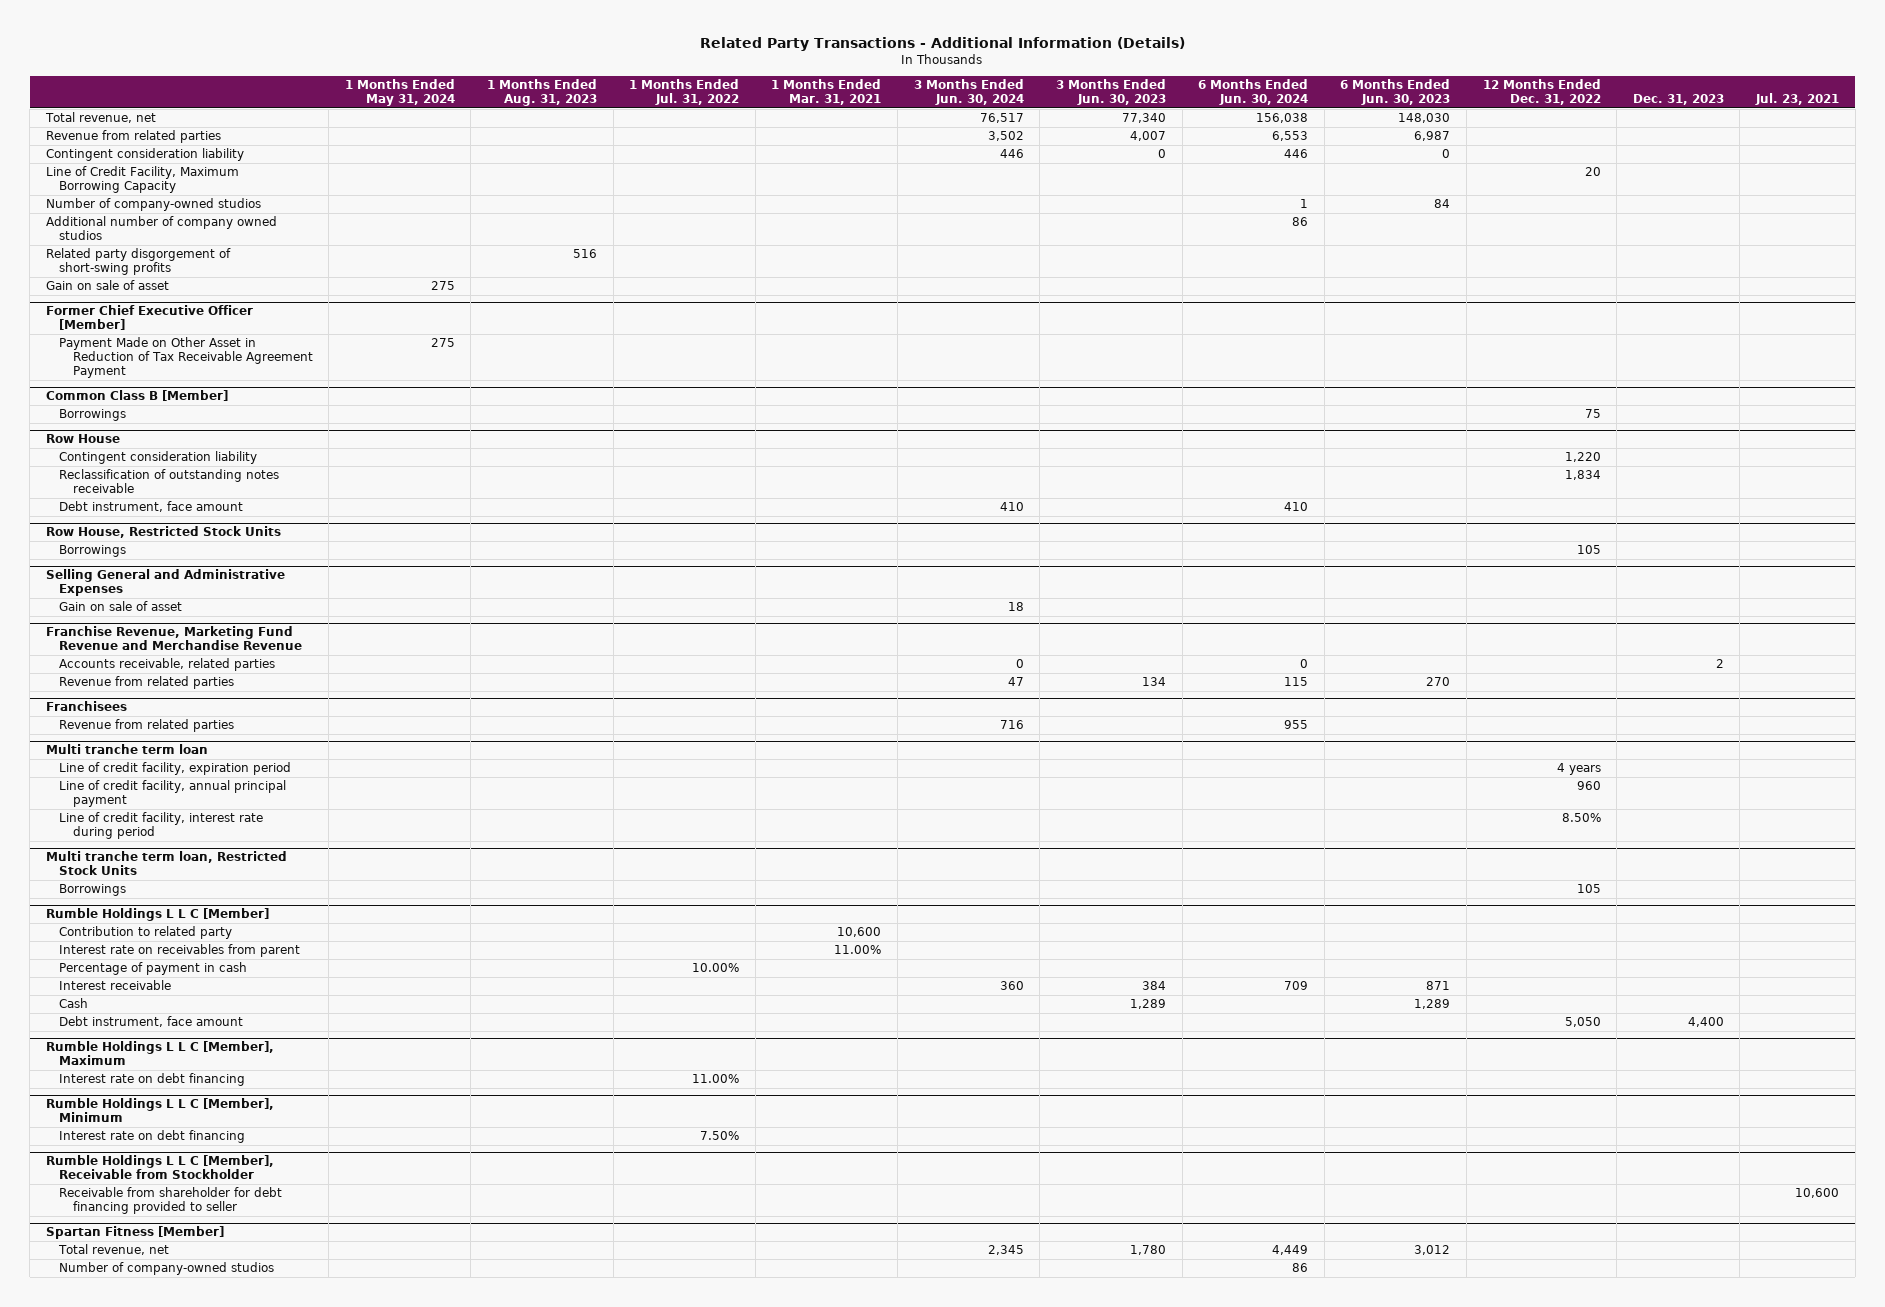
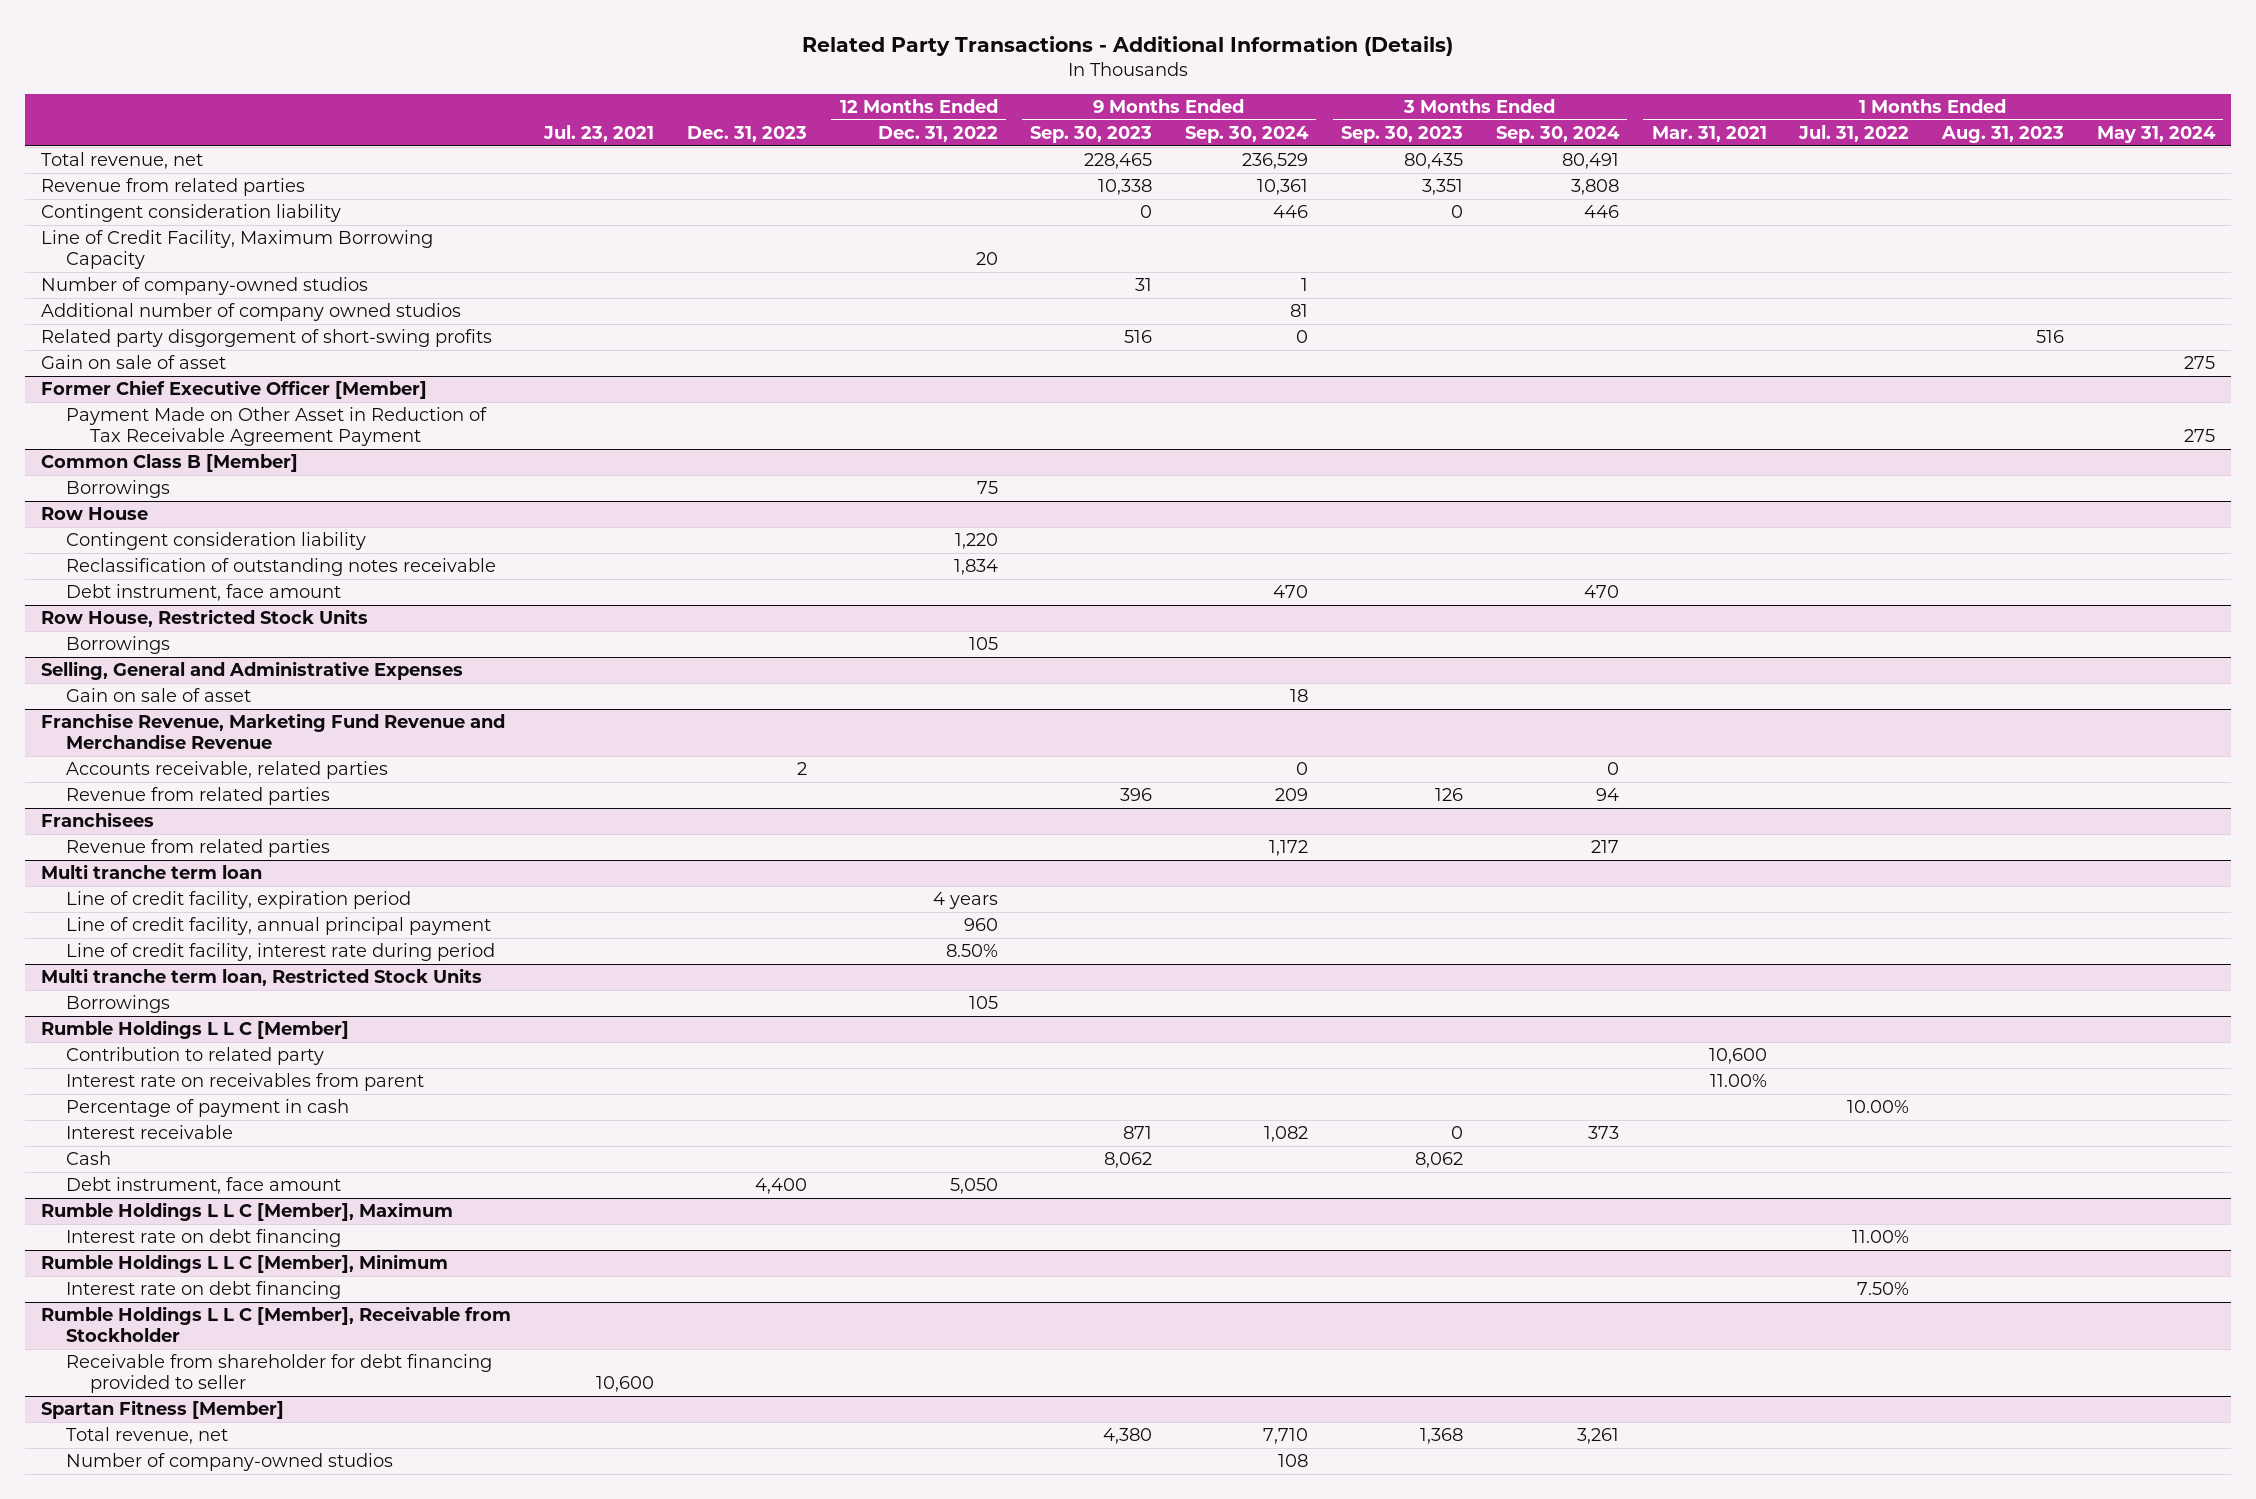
- | 1 Months Ended May 31, 2024 | 1 Months Ended Aug. 31, 2023 | 1 Months Ended Jul. 31, 2022 | 1 Months Ended Mar. 31, 2021 | 3 Months Ended Jun. 30, 2024 | 3 Months Ended Jun. 30, 2023 | 6 Months Ended Jun. 30, 2024 | 6 Months Ended Jun. 30, 2023 | 12 Months Ended Dec. 31, 2022 | Dec. 31, 2023 | Jul. 23, 2021
+ | Jul. 23, 2021 | Dec. 31, 2023 | 12 Months Ended Dec. 31, 2022 | 9 Months Ended Sep. 30, 2023 | 9 Months Ended Sep. 30, 2024 | 3 Months Ended Sep. 30, 2023 | 3 Months Ended Sep. 30, 2024 | 1 Months Ended Mar. 31, 2021 | 1 Months Ended Jul. 31, 2022 | 1 Months Ended Aug. 31, 2023 | 1 Months Ended May 31, 2024
- Selling General and Administrative Expenses
+ Selling, General and Administrative Expenses

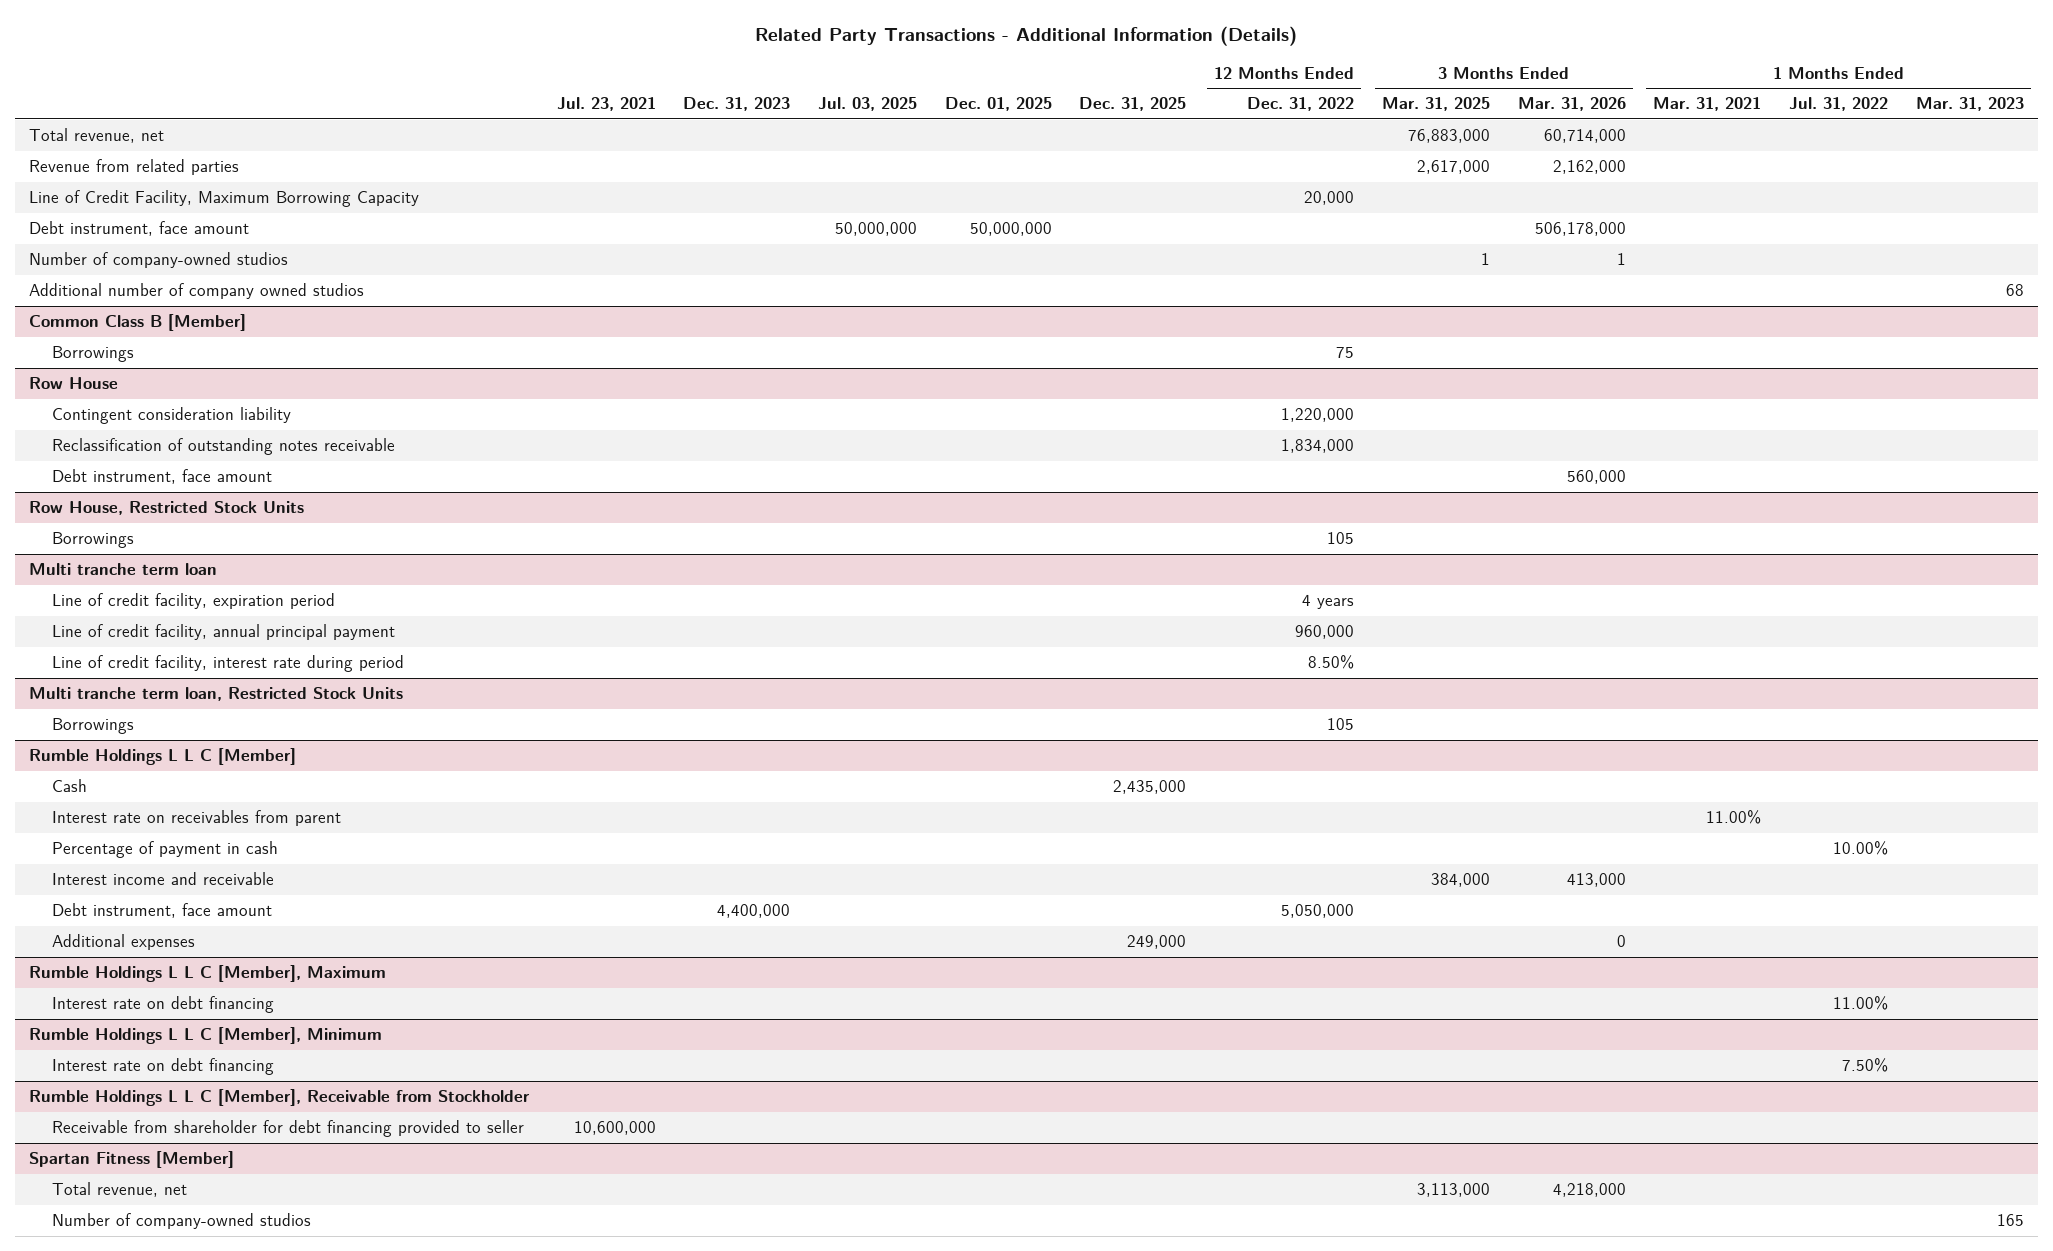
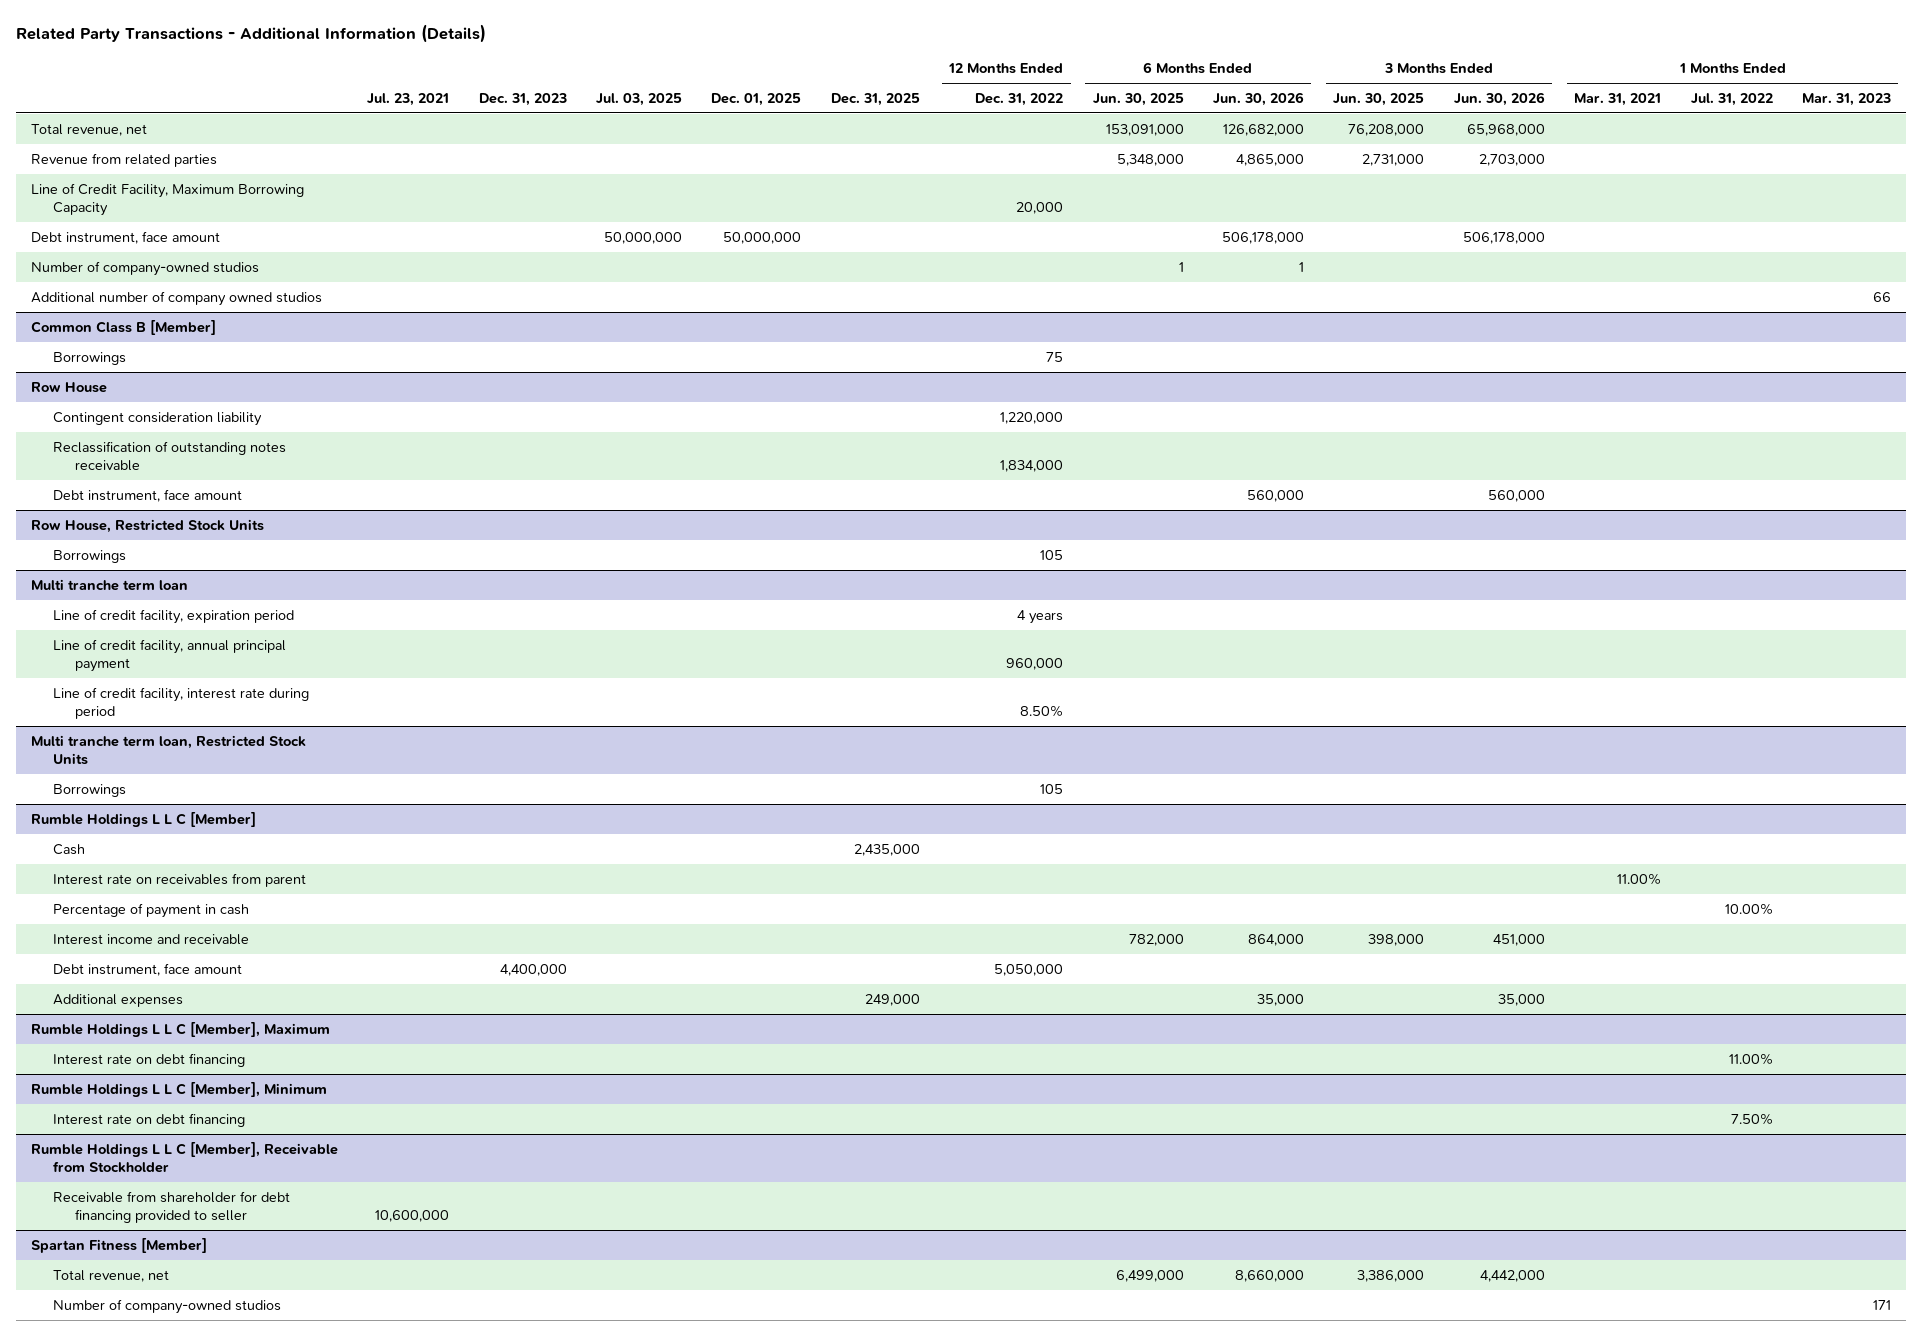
- | Jul. 23, 2021 | Dec. 31, 2023 | Jul. 03, 2025 | Dec. 01, 2025 | Dec. 31, 2025 | 12 Months Ended Dec. 31, 2022 | 3 Months Ended Mar. 31, 2025 | 3 Months Ended Mar. 31, 2026 | 1 Months Ended Mar. 31, 2021 | 1 Months Ended Jul. 31, 2022 | 1 Months Ended Mar. 31, 2023
+ | Jul. 23, 2021 | Dec. 31, 2023 | Jul. 03, 2025 | Dec. 01, 2025 | Dec. 31, 2025 | 12 Months Ended Dec. 31, 2022 | 6 Months Ended Jun. 30, 2025 | 6 Months Ended Jun. 30, 2026 | 3 Months Ended Jun. 30, 2025 | 3 Months Ended Jun. 30, 2026 | 1 Months Ended Mar. 31, 2021 | 1 Months Ended Jul. 31, 2022 | 1 Months Ended Mar. 31, 2023
- Additional number of company owned studios | | | | | | | | | | | 68
+ Additional number of company owned studios | | | | | | | | | | | | | 66
@ Spartan Fitness [Member]
- Number of company-owned studios | | | | | | | | | | | 165
+ Number of company-owned studios | | | | | | | | | | | | | 171

